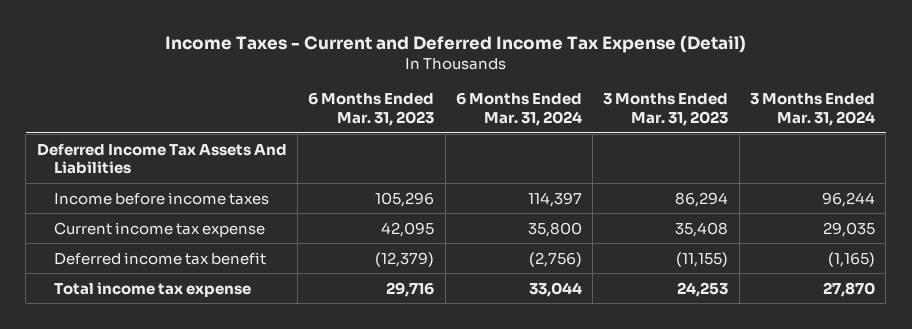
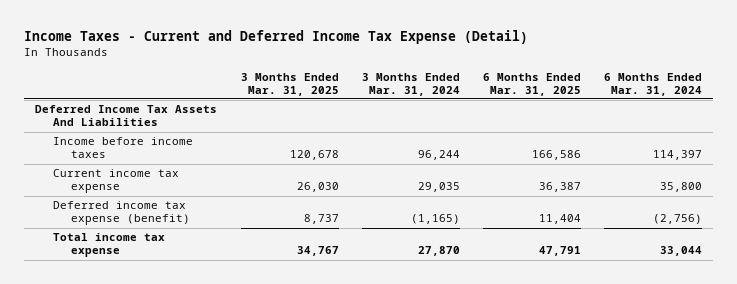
- | 6 Months Ended Mar. 31, 2023 | 6 Months Ended Mar. 31, 2024 | 3 Months Ended Mar. 31, 2023 | 3 Months Ended Mar. 31, 2024
+ | 3 Months Ended Mar. 31, 2025 | 3 Months Ended Mar. 31, 2024 | 6 Months Ended Mar. 31, 2025 | 6 Months Ended Mar. 31, 2024
- Deferred income tax benefit | (12,379) | (2,756) | (11,155) | (1,165)
+ Deferred income tax expense (benefit) | 8,737 | (1,165) | 11,404 | (2,756)

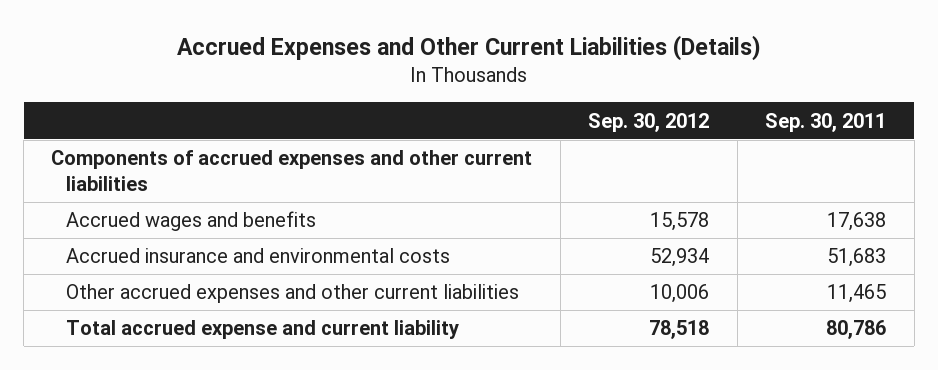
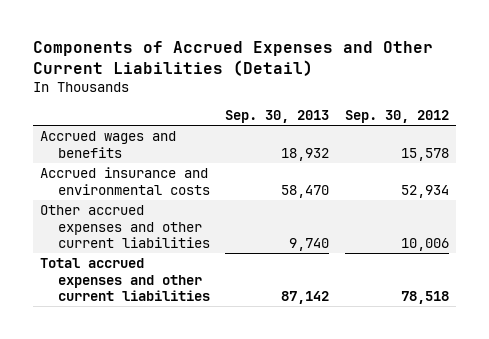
- Accrued Expenses and Other Current Liabilities (Details)
+ Components of Accrued Expenses and Other Current Liabilities (Detail)
- | Sep. 30, 2012 | Sep. 30, 2011
+ | Sep. 30, 2013 | Sep. 30, 2012
- Components of accrued expenses and other current liabilities
- Total accrued expense and current liability | 78,518 | 80,786
+ Total accrued expenses and other current liabilities | 87,142 | 78,518

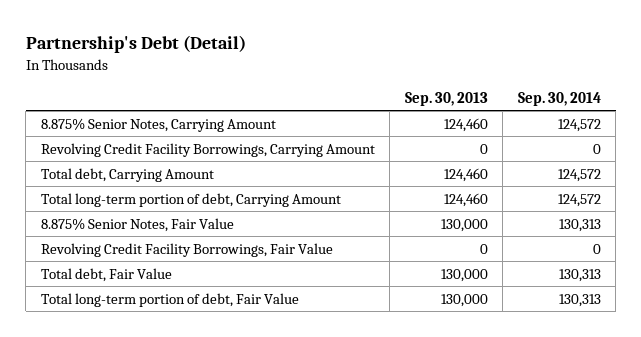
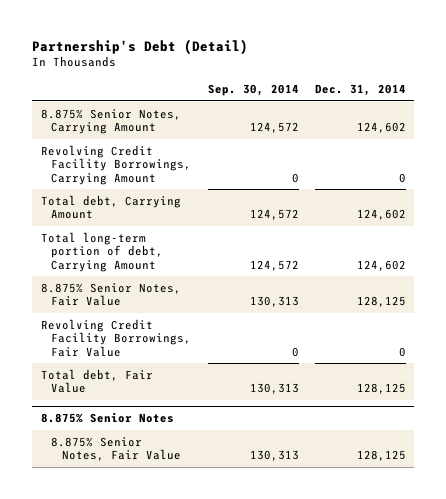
- | Sep. 30, 2013 | Sep. 30, 2014
+ | Sep. 30, 2014 | Dec. 31, 2014
- Total long-term portion of debt, Fair Value | 130,000 | 130,313
+ 8.875% Senior Notes
+ 8.875% Senior Notes, Fair Value | 130,313 | 128,125

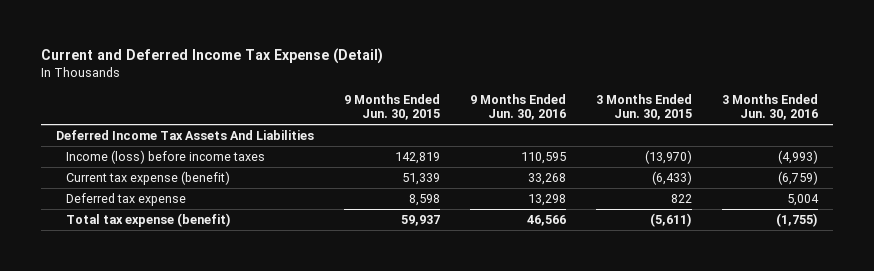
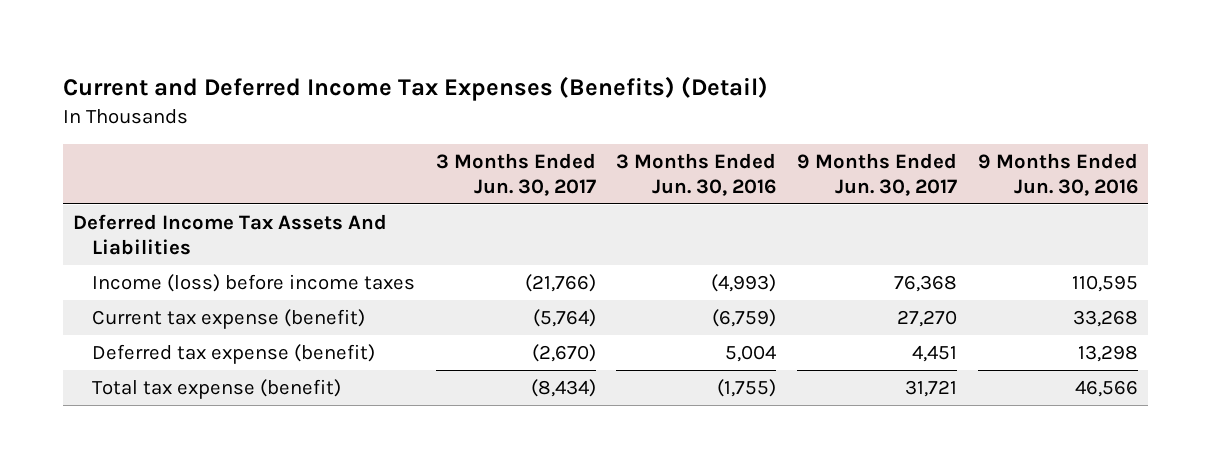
- Current and Deferred Income Tax Expense (Detail)
+ Current and Deferred Income Tax Expenses (Benefits) (Detail)
- | 9 Months Ended Jun. 30, 2015 | 9 Months Ended Jun. 30, 2016 | 3 Months Ended Jun. 30, 2015 | 3 Months Ended Jun. 30, 2016
+ | 3 Months Ended Jun. 30, 2017 | 3 Months Ended Jun. 30, 2016 | 9 Months Ended Jun. 30, 2017 | 9 Months Ended Jun. 30, 2016
- Deferred tax expense | 8,598 | 13,298 | 822 | 5,004
+ Deferred tax expense (benefit) | (2,670) | 5,004 | 4,451 | 13,298

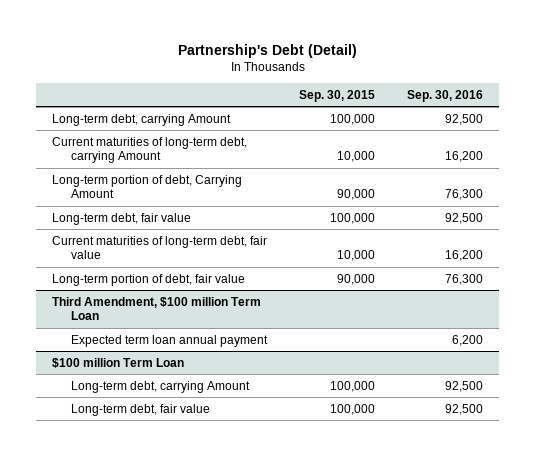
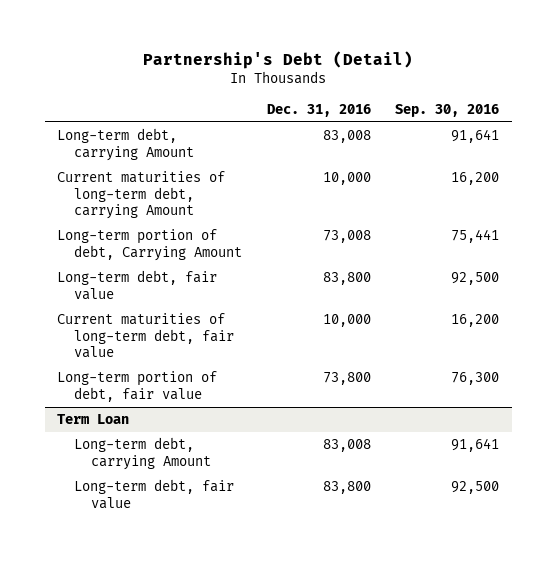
- | Sep. 30, 2015 | Sep. 30, 2016
+ | Dec. 31, 2016 | Sep. 30, 2016
- Long-term debt, carrying Amount | 100,000 | 92,500
+ Long-term debt, carrying Amount | 83,008 | 91,641
- Long-term portion of debt, Carrying Amount | 90,000 | 76,300
+ Long-term portion of debt, Carrying Amount | 73,008 | 75,441
- Third Amendment, $100 million Term Loan
- Expected term loan annual payment | | 6,200
- $100 million Term Loan
- Long-term debt, carrying Amount | 100,000 | 92,500
+ Term Loan
+ Long-term debt, carrying Amount | 83,008 | 91,641

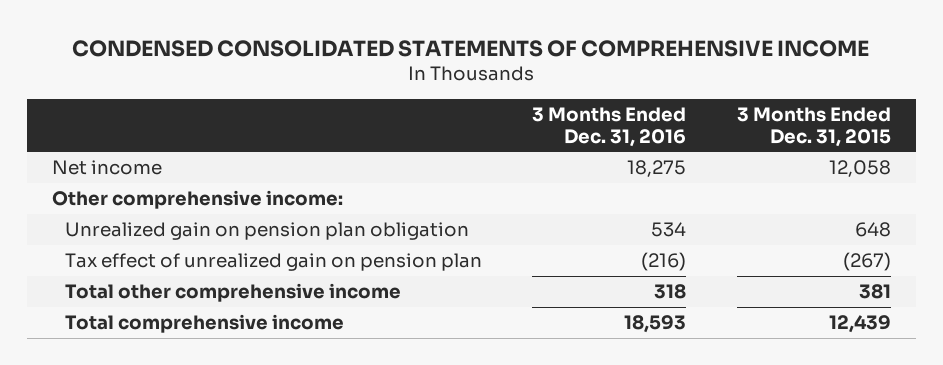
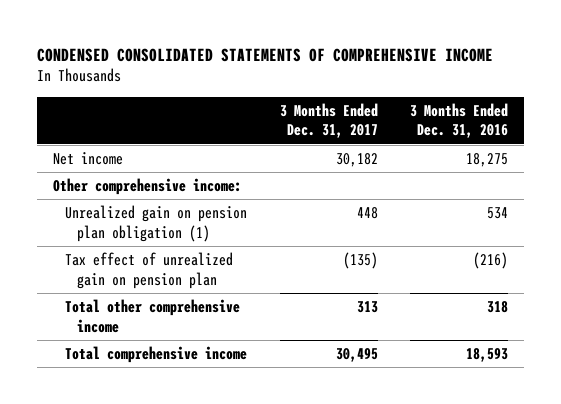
- | 3 Months Ended Dec. 31, 2016 | 3 Months Ended Dec. 31, 2015
+ | 3 Months Ended Dec. 31, 2017 | 3 Months Ended Dec. 31, 2016
- Unrealized gain on pension plan obligation | 534 | 648
+ Unrealized gain on pension plan obligation (1) | 448 | 534

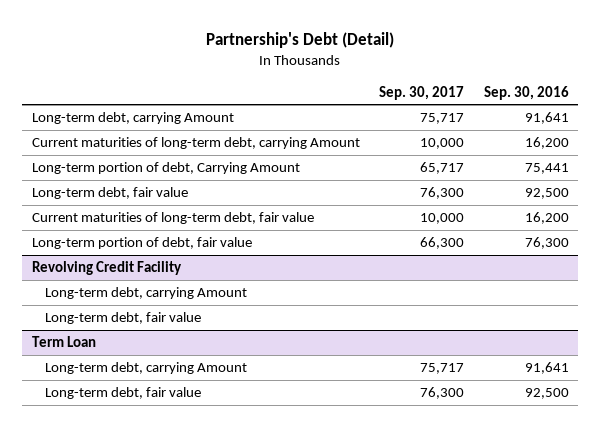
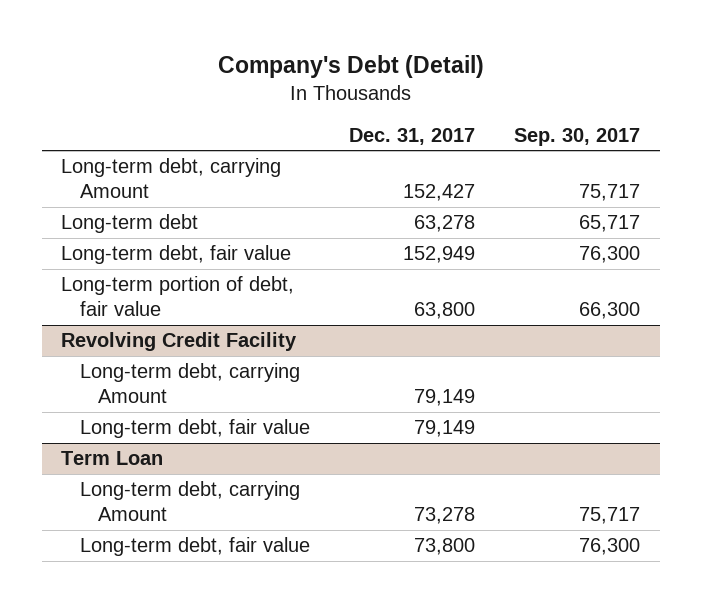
- Partnership's Debt (Detail)
+ Company's Debt (Detail)
- | Sep. 30, 2017 | Sep. 30, 2016
+ | Dec. 31, 2017 | Sep. 30, 2017
- Current maturities of long-term debt, carrying Amount | 10,000 | 16,200
- Long-term portion of debt, Carrying Amount | 65,717 | 75,441
+ Long-term debt | 63,278 | 65,717
- Current maturities of long-term debt, fair value | 10,000 | 16,200

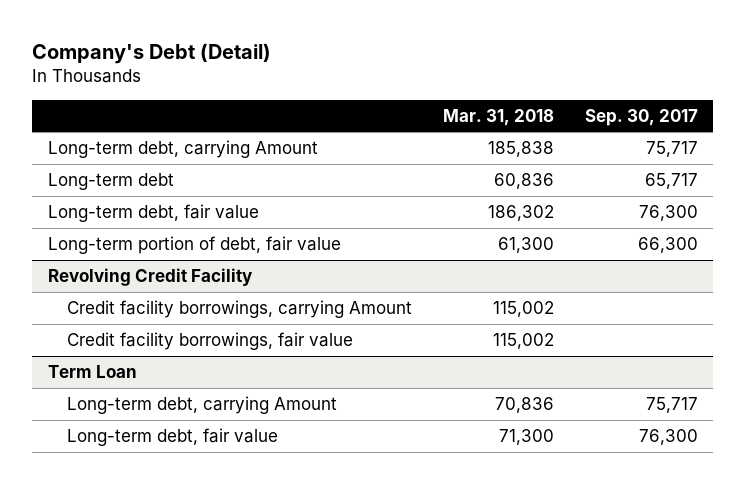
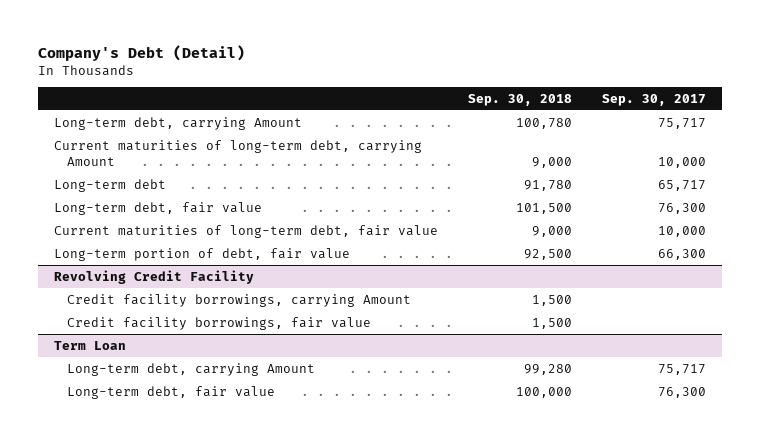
- | Mar. 31, 2018 | Sep. 30, 2017
+ | Sep. 30, 2018 | Sep. 30, 2017
+ Current maturities of long-term debt, carrying Amount | 9,000 | 10,000
+ Current maturities of long-term debt, fair value | 9,000 | 10,000

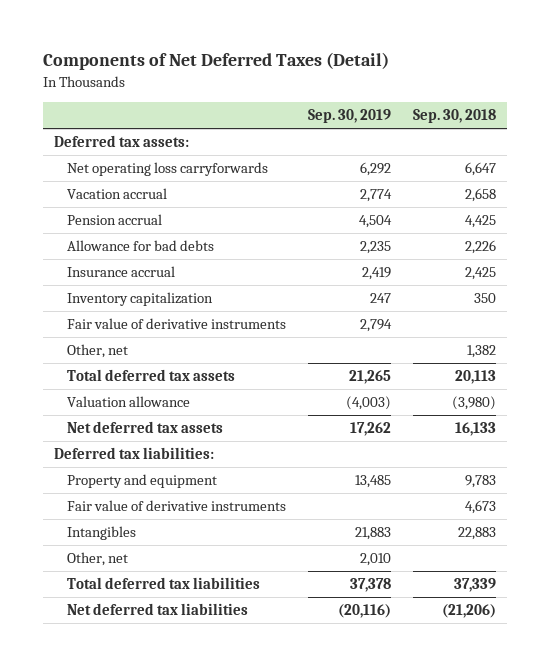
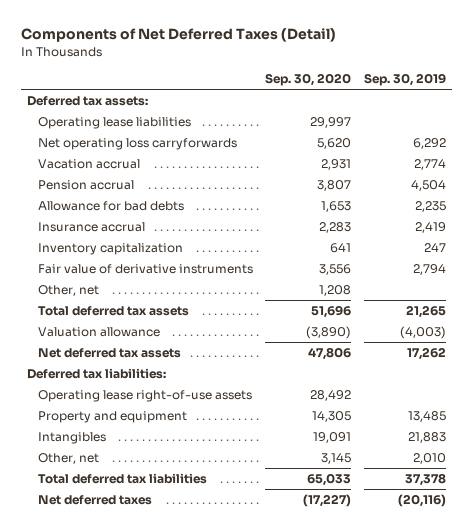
- | Sep. 30, 2019 | Sep. 30, 2018
+ | Sep. 30, 2020 | Sep. 30, 2019
+ Operating lease liabilities | 29,997 |
+ Operating lease right-of-use assets | 28,492 |
- Fair value of derivative instruments | | 4,673
- Net deferred tax liabilities | (20,116) | (21,206)
+ Net deferred taxes | (17,227) | (20,116)

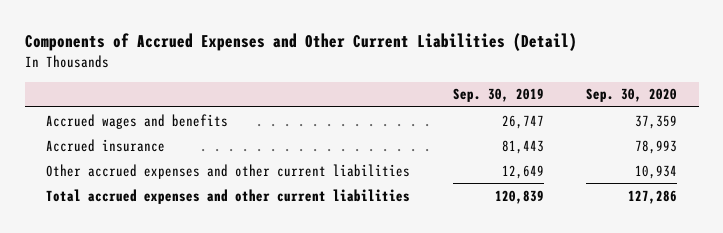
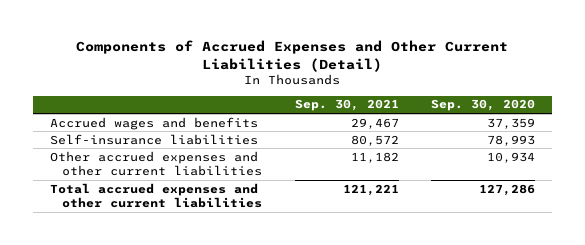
- | Sep. 30, 2019 | Sep. 30, 2020
+ | Sep. 30, 2021 | Sep. 30, 2020
- Accrued insurance | 81,443 | 78,993
+ Self-insurance liabilities | 80,572 | 78,993

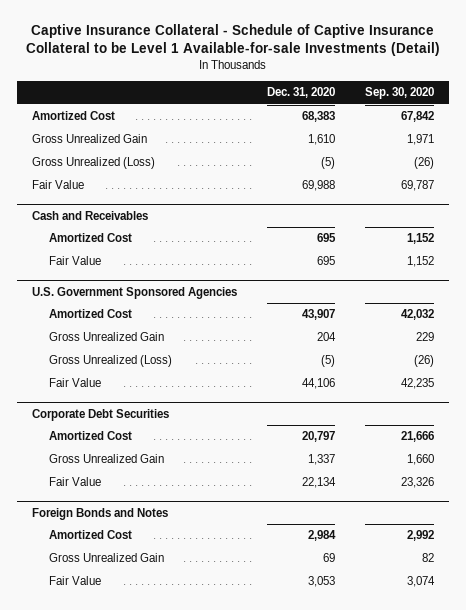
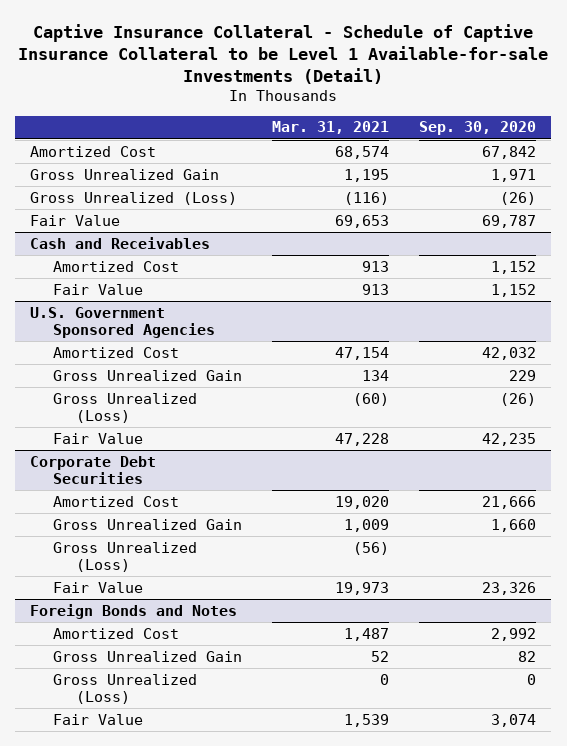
- | Dec. 31, 2020 | Sep. 30, 2020
+ | Mar. 31, 2021 | Sep. 30, 2020
@ Corporate Debt Securities
+ Gross Unrealized (Loss) | (56) |
@ Foreign Bonds and Notes
+ Gross Unrealized (Loss) | 0 | 0

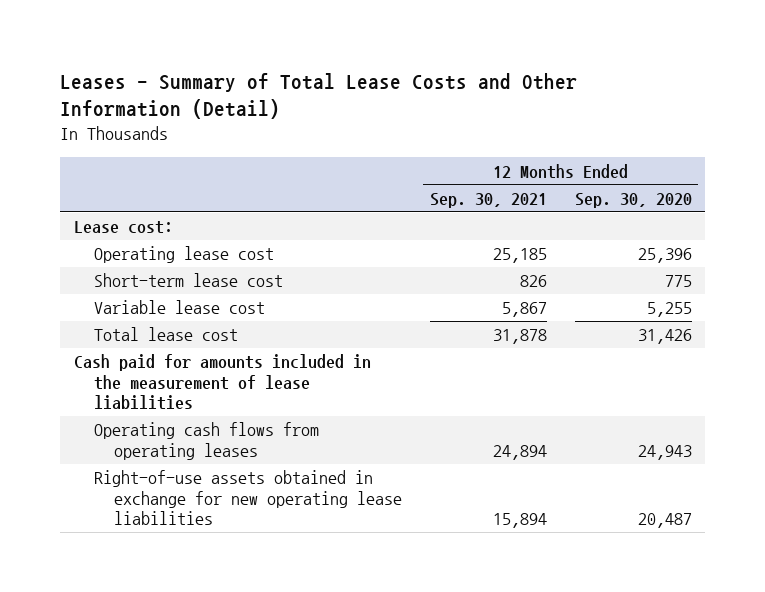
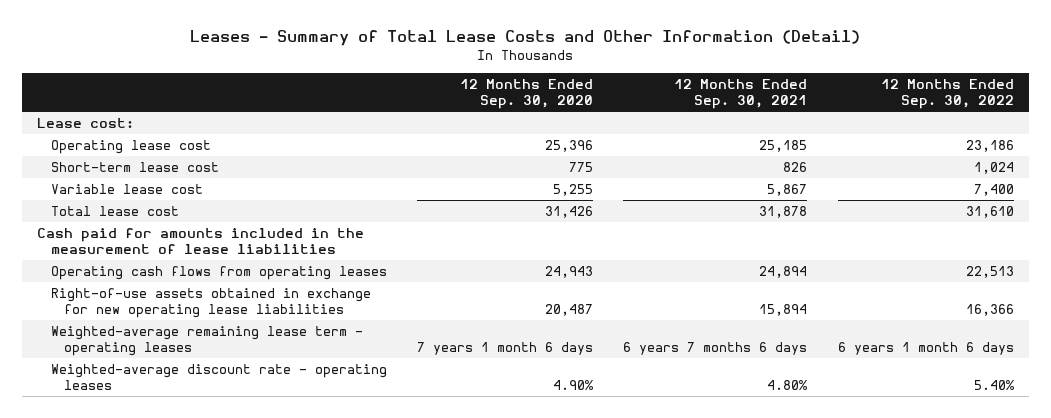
- | 12 Months Ended Sep. 30, 2021 | 12 Months Ended Sep. 30, 2020
+ | 12 Months Ended Sep. 30, 2020 | 12 Months Ended Sep. 30, 2021 | 12 Months Ended Sep. 30, 2022
+ Weighted-average remaining lease term - operating leases | 7 years 1 month 6 days | 6 years 7 months 6 days | 6 years 1 month 6 days
+ Weighted-average discount rate - operating leases | 4.90% | 4.80% | 5.40%

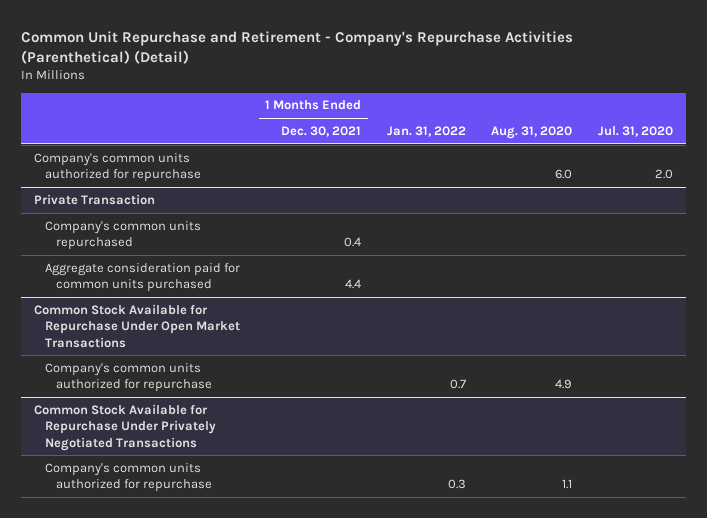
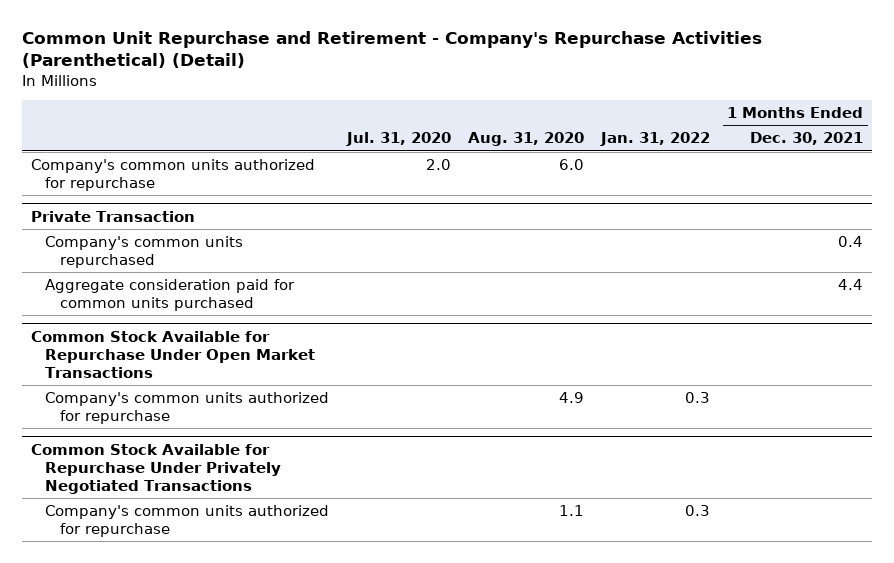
- | 1 Months Ended Dec. 30, 2021 | Jan. 31, 2022 | Aug. 31, 2020 | Jul. 31, 2020
+ | Jul. 31, 2020 | Aug. 31, 2020 | Jan. 31, 2022 | 1 Months Ended Dec. 30, 2021
@ Common Stock Available for Repurchase Under Open Market Transactions
- Company's common units authorized for repurchase | | 0.7 | 4.9 |
+ Company's common units authorized for repurchase | | 4.9 | 0.3 |

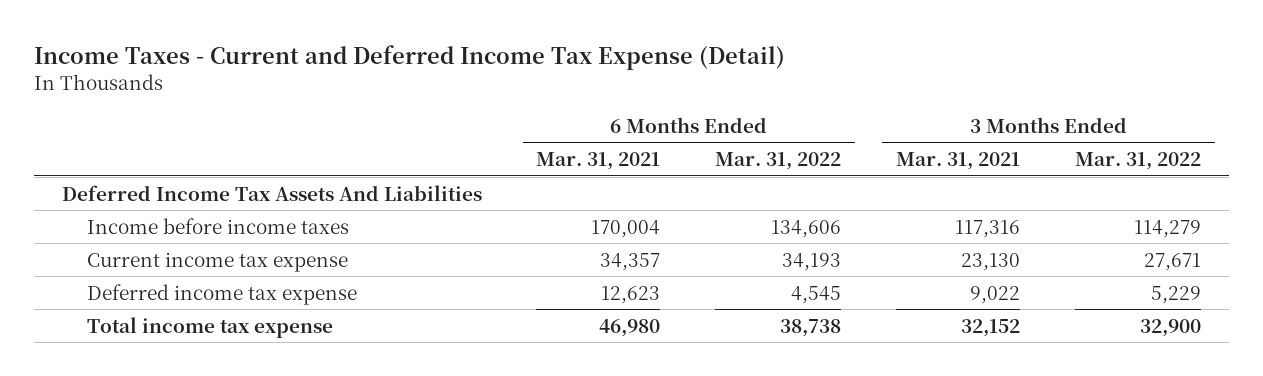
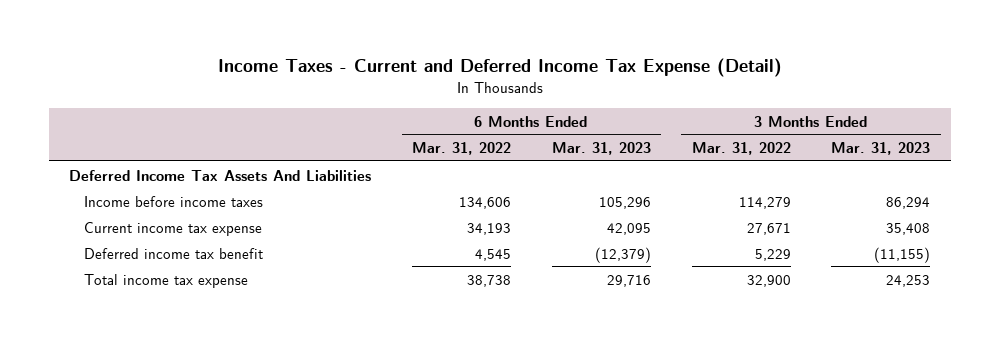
- | 6 Months Ended Mar. 31, 2021 | 6 Months Ended Mar. 31, 2022 | 3 Months Ended Mar. 31, 2021 | 3 Months Ended Mar. 31, 2022
+ | 6 Months Ended Mar. 31, 2022 | 6 Months Ended Mar. 31, 2023 | 3 Months Ended Mar. 31, 2022 | 3 Months Ended Mar. 31, 2023
- Deferred income tax expense | 12,623 | 4,545 | 9,022 | 5,229
+ Deferred income tax benefit | 4,545 | (12,379) | 5,229 | (11,155)

